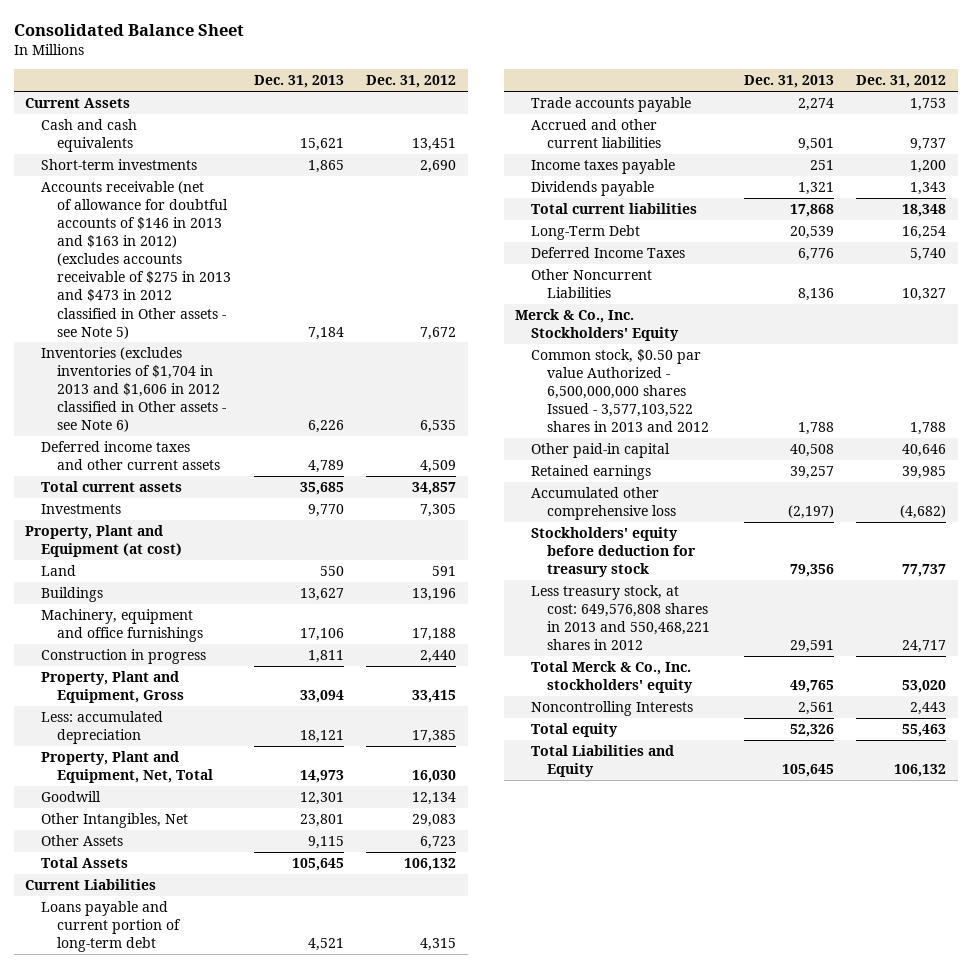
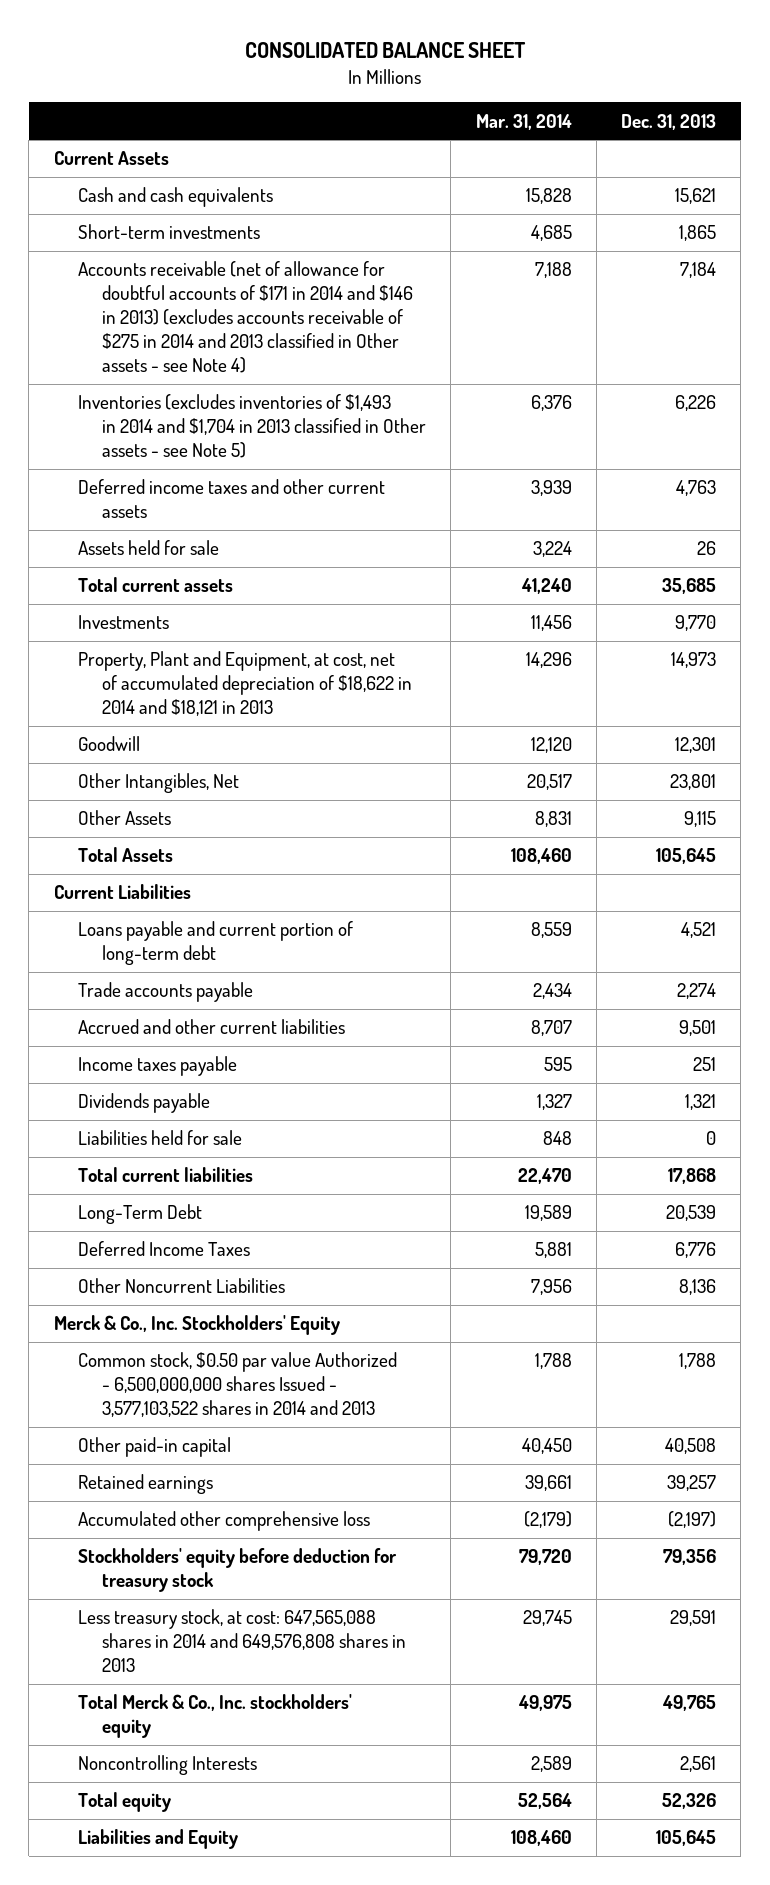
- Consolidated Balance Sheet
+ CONSOLIDATED BALANCE SHEET
- | Dec. 31, 2013 | Dec. 31, 2012
+ | Mar. 31, 2014 | Dec. 31, 2013
- Accounts receivable (net of allowance for doubtful accounts of $146 in 2013 and $163 in 2012) (excludes accounts receivable of $275 in 2013 and $473 in 2012 classified in Other assets - see Note 5) | 7,184 | 7,672
- Inventories (excludes inventories of $1,704 in 2013 and $1,606 in 2012 classified in Other assets - see Note 6) | 6,226 | 6,535
- Deferred income taxes and other current assets | 4,789 | 4,509
+ Accounts receivable (net of allowance for doubtful accounts of $171 in 2014 and $146 in 2013) (excludes accounts receivable of $275 in 2014 and 2013 classified in Other assets - see Note 4) | 7,188 | 7,184
+ Inventories (excludes inventories of $1,493 in 2014 and $1,704 in 2013 classified in Other assets - see Note 5) | 6,376 | 6,226
+ Deferred income taxes and other current assets | 3,939 | 4,763
+ Assets held for sale | 3,224 | 26
- Property, Plant and Equipment (at cost)
- Land | 550 | 591
- Buildings | 13,627 | 13,196
- Machinery, equipment and office furnishings | 17,106 | 17,188
- Construction in progress | 1,811 | 2,440
- Property, Plant and Equipment, Gross | 33,094 | 33,415
- Less: accumulated depreciation | 18,121 | 17,385
- Property, Plant and Equipment, Net, Total | 14,973 | 16,030
+ Property, Plant and Equipment, at cost, net of accumulated depreciation of $18,622 in 2014 and $18,121 in 2013 | 14,296 | 14,973
+ Liabilities held for sale | 848 | 0
- Common stock, $0.50 par value Authorized - 6,500,000,000 shares Issued - 3,577,103,522 shares in 2013 and 2012 | 1,788 | 1,788
+ Common stock, $0.50 par value Authorized - 6,500,000,000 shares Issued - 3,577,103,522 shares in 2014 and 2013 | 1,788 | 1,788
- Less treasury stock, at cost: 649,576,808 shares in 2013 and 550,468,221 shares in 2012 | 29,591 | 24,717
+ Less treasury stock, at cost: 647,565,088 shares in 2014 and 649,576,808 shares in 2013 | 29,745 | 29,591
- Total Liabilities and Equity | 105,645 | 106,132
+ Liabilities and Equity | 108,460 | 105,645

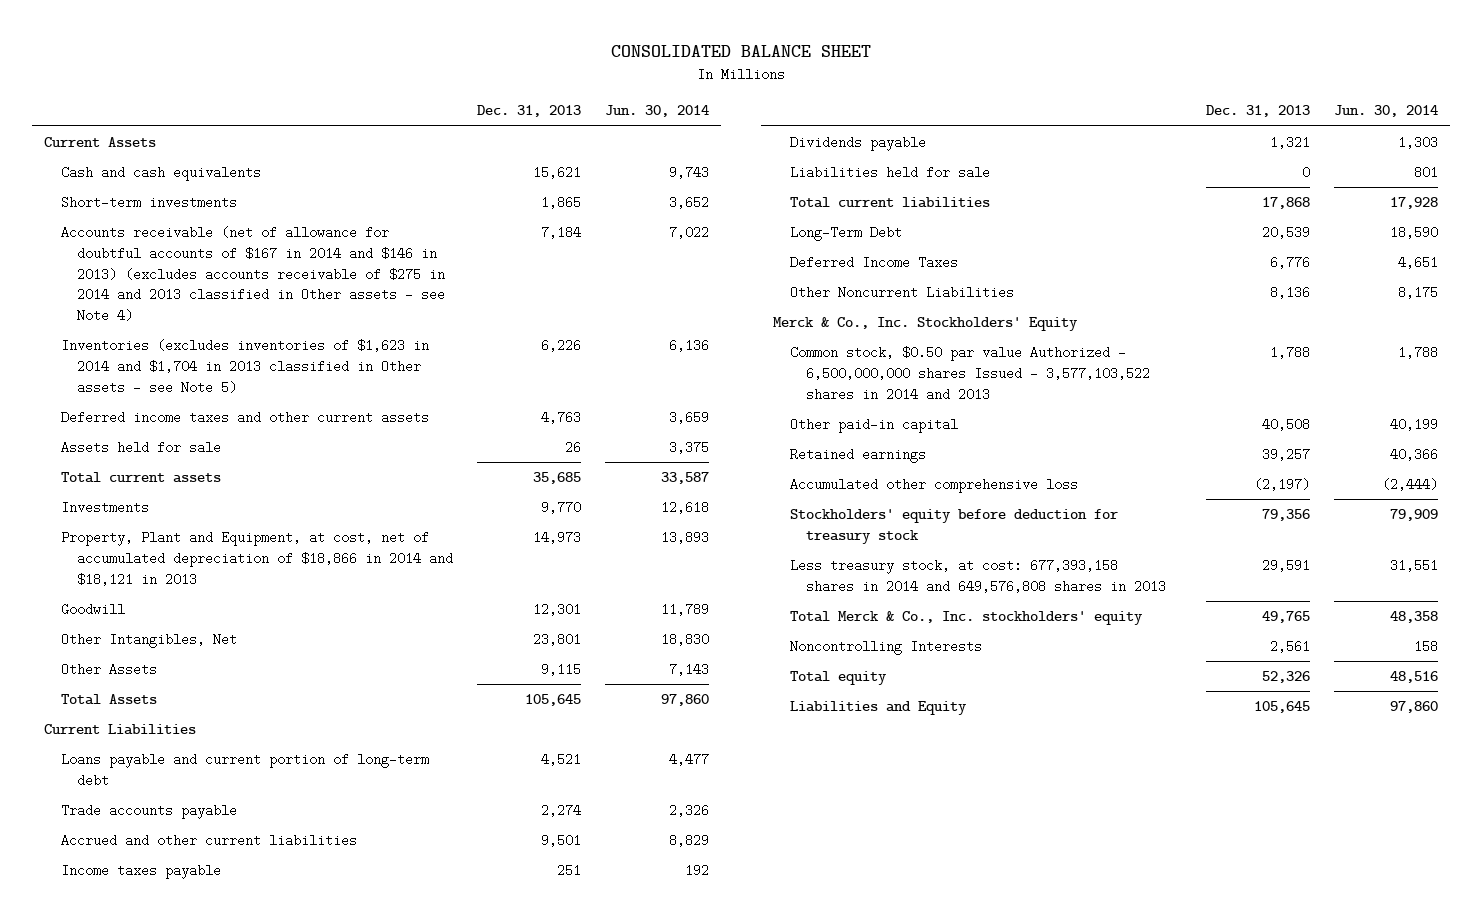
- | Mar. 31, 2014 | Dec. 31, 2013
+ | Dec. 31, 2013 | Jun. 30, 2014
- Accounts receivable (net of allowance for doubtful accounts of $171 in 2014 and $146 in 2013) (excludes accounts receivable of $275 in 2014 and 2013 classified in Other assets - see Note 4) | 7,188 | 7,184
- Inventories (excludes inventories of $1,493 in 2014 and $1,704 in 2013 classified in Other assets - see Note 5) | 6,376 | 6,226
+ Accounts receivable (net of allowance for doubtful accounts of $167 in 2014 and $146 in 2013) (excludes accounts receivable of $275 in 2014 and 2013 classified in Other assets - see Note 4) | 7,184 | 7,022
+ Inventories (excludes inventories of $1,623 in 2014 and $1,704 in 2013 classified in Other assets - see Note 5) | 6,226 | 6,136
- Property, Plant and Equipment, at cost, net of accumulated depreciation of $18,622 in 2014 and $18,121 in 2013 | 14,296 | 14,973
+ Property, Plant and Equipment, at cost, net of accumulated depreciation of $18,866 in 2014 and $18,121 in 2013 | 14,973 | 13,893
- Less treasury stock, at cost: 647,565,088 shares in 2014 and 649,576,808 shares in 2013 | 29,745 | 29,591
+ Less treasury stock, at cost: 677,393,158 shares in 2014 and 649,576,808 shares in 2013 | 29,591 | 31,551

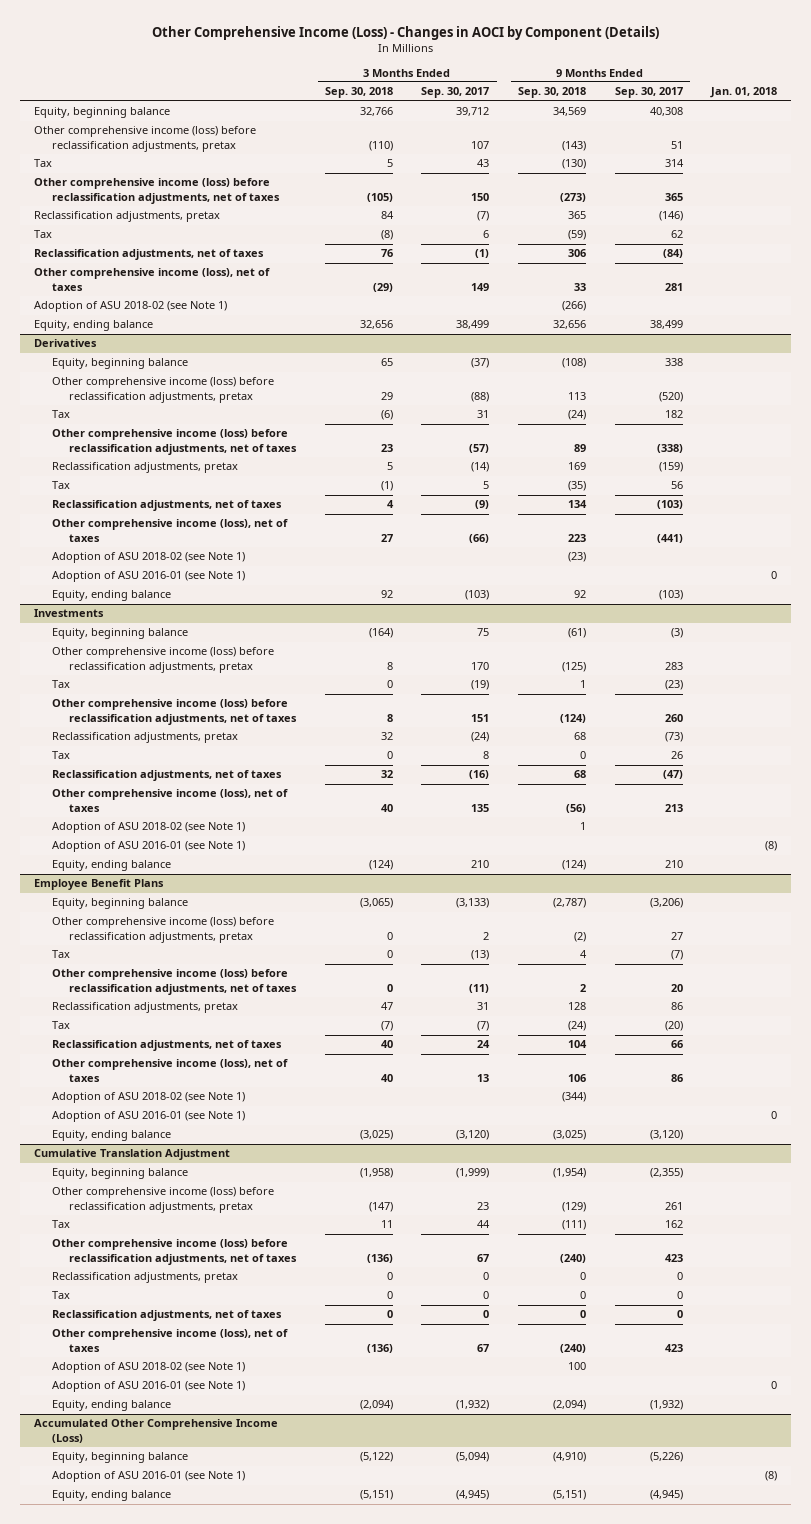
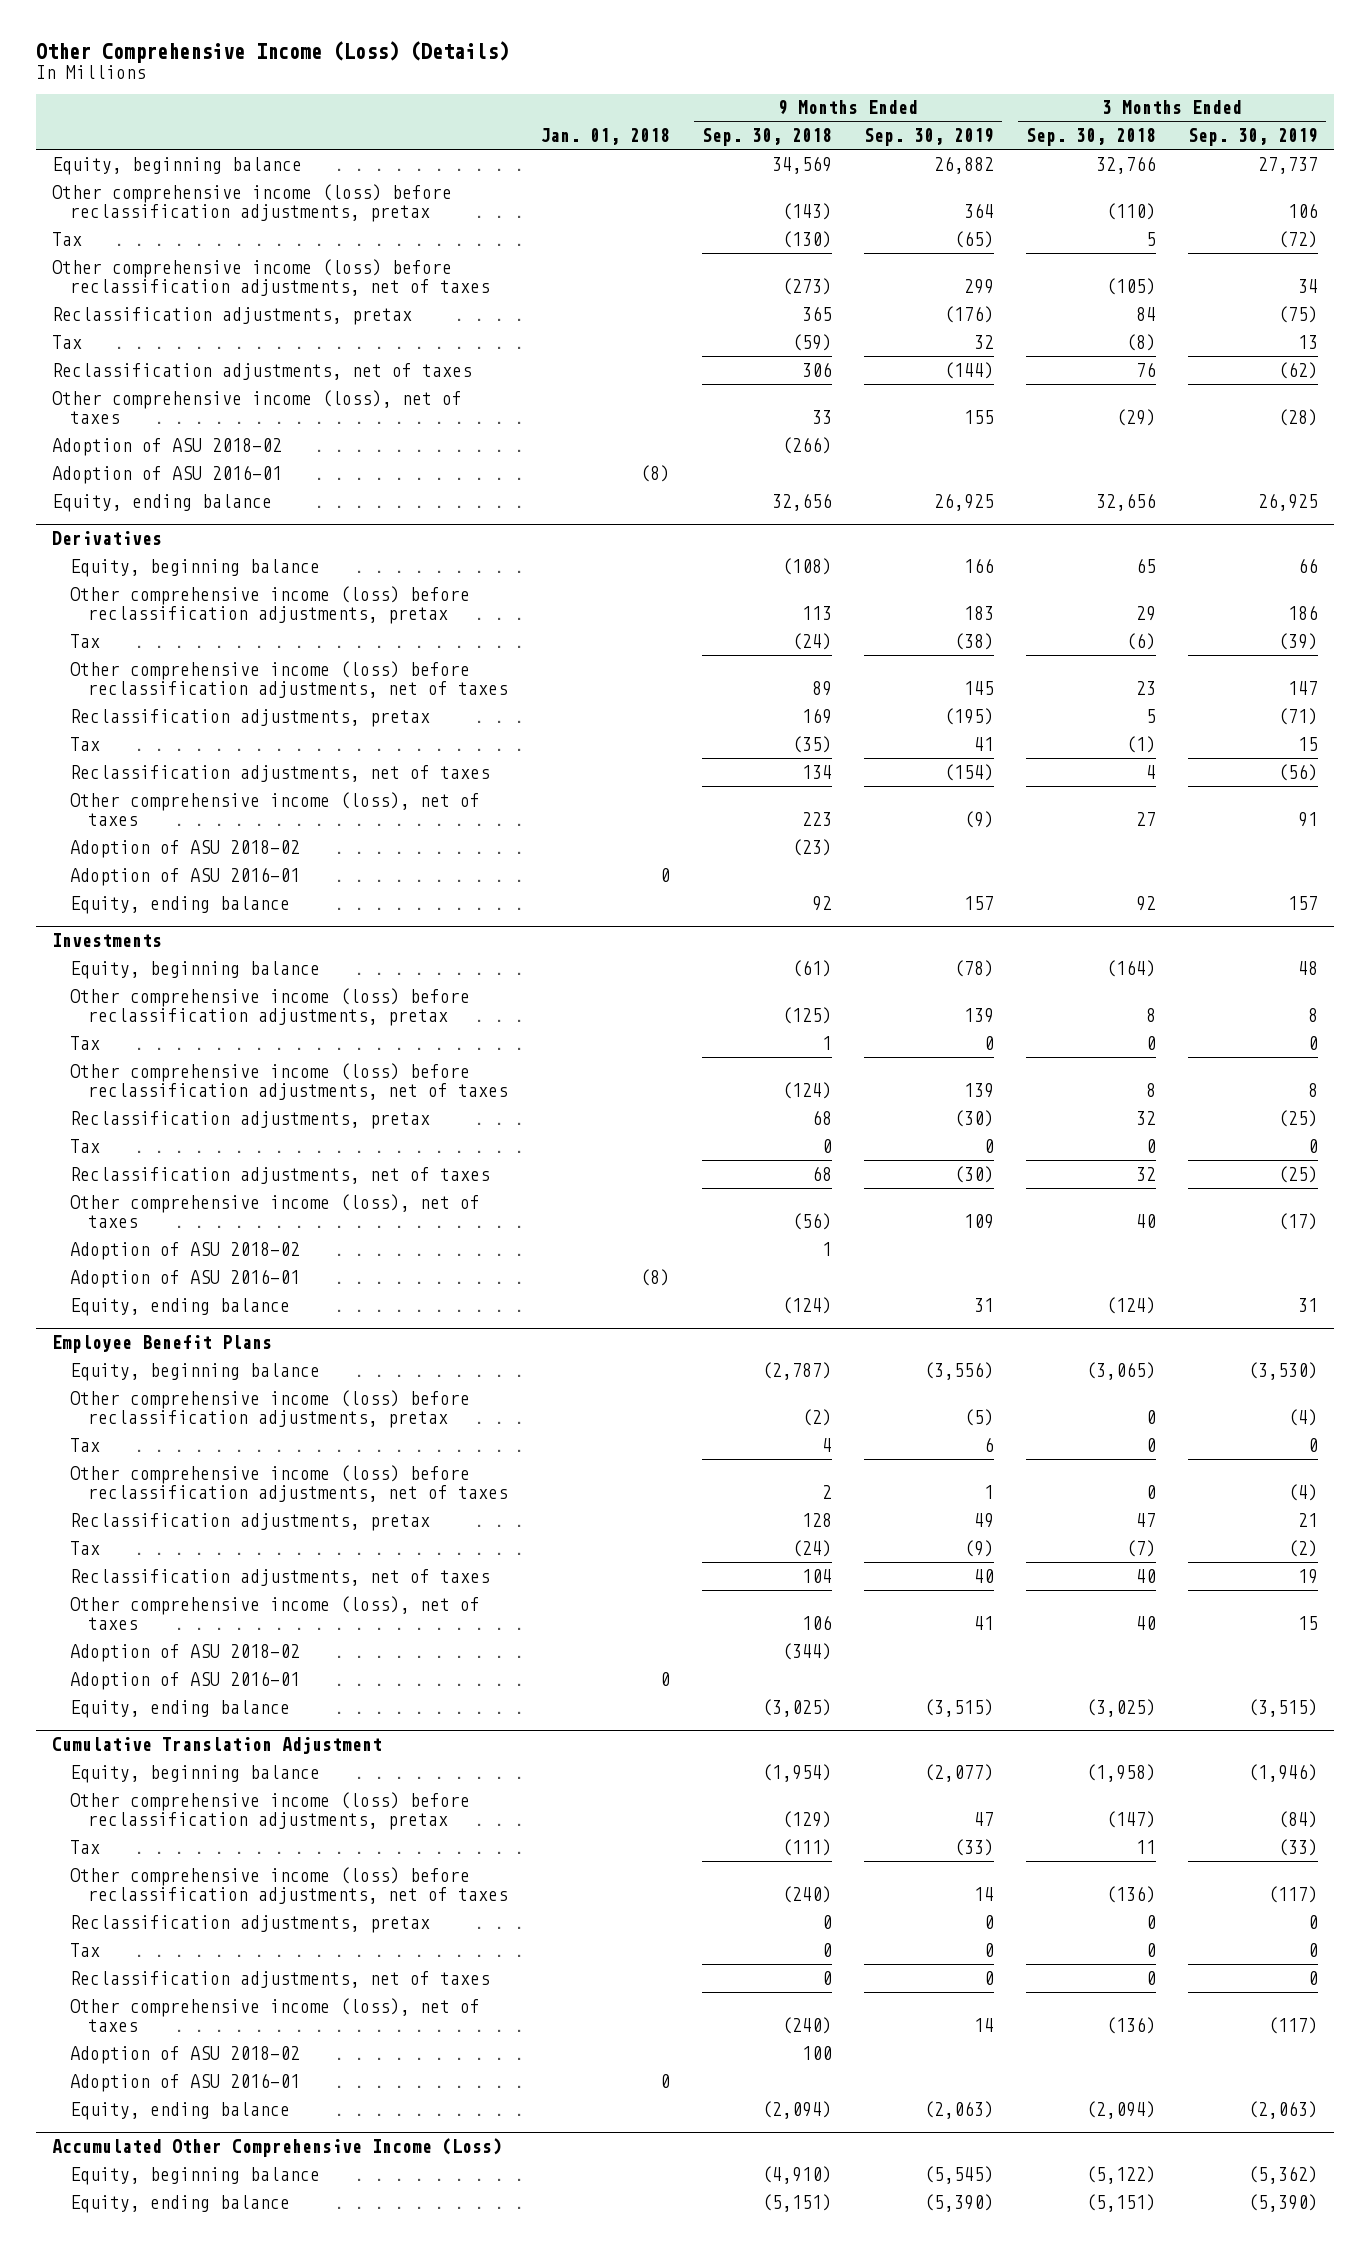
- Other Comprehensive Income (Loss) - Changes in AOCI by Component (Details)
+ Other Comprehensive Income (Loss) (Details)
- | 3 Months Ended Sep. 30, 2018 | 3 Months Ended Sep. 30, 2017 | 9 Months Ended Sep. 30, 2018 | 9 Months Ended Sep. 30, 2017 | Jan. 01, 2018
+ | Jan. 01, 2018 | 9 Months Ended Sep. 30, 2018 | 9 Months Ended Sep. 30, 2019 | 3 Months Ended Sep. 30, 2018 | 3 Months Ended Sep. 30, 2019
- Adoption of ASU 2018-02 (see Note 1) | | | (266) | |
+ Adoption of ASU 2018-02 | | (266) | | |
+ Adoption of ASU 2016-01 | (8) | | | |
@ Derivatives
- Adoption of ASU 2018-02 (see Note 1) | | | (23) | |
- Adoption of ASU 2016-01 (see Note 1) | | | | | 0
+ Adoption of ASU 2018-02 | | (23) | | |
+ Adoption of ASU 2016-01 | 0 | | | |
@ Investments
- Adoption of ASU 2018-02 (see Note 1) | | | 1 | |
- Adoption of ASU 2016-01 (see Note 1) | | | | | (8)
+ Adoption of ASU 2018-02 | | 1 | | |
+ Adoption of ASU 2016-01 | (8) | | | |
@ Employee Benefit Plans
- Adoption of ASU 2018-02 (see Note 1) | | | (344) | |
- Adoption of ASU 2016-01 (see Note 1) | | | | | 0
+ Adoption of ASU 2018-02 | | (344) | | |
+ Adoption of ASU 2016-01 | 0 | | | |
@ Cumulative Translation Adjustment
- Adoption of ASU 2018-02 (see Note 1) | | | 100 | |
- Adoption of ASU 2016-01 (see Note 1) | | | | | 0
+ Adoption of ASU 2018-02 | | 100 | | |
+ Adoption of ASU 2016-01 | 0 | | | |
@ Accumulated Other Comprehensive Income (Loss)
- Adoption of ASU 2016-01 (see Note 1) | | | | | (8)

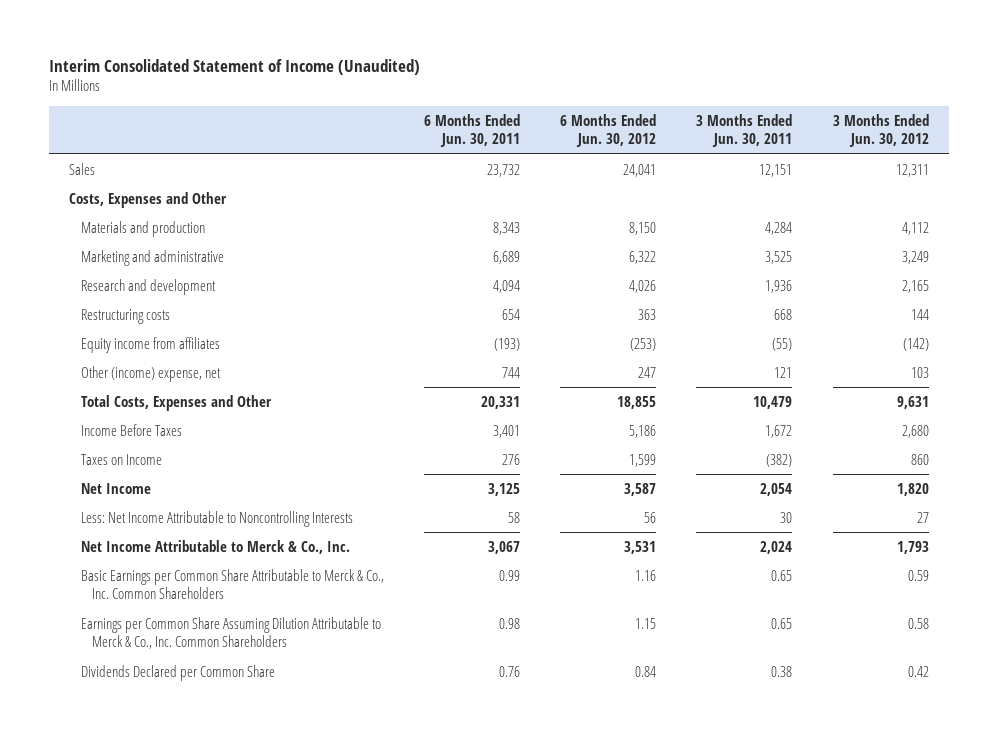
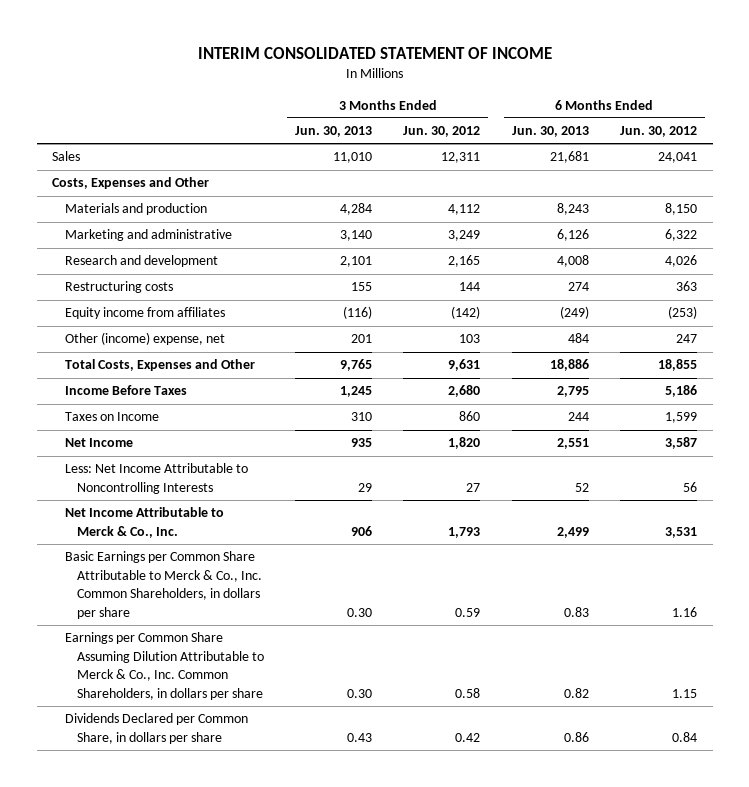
- Interim Consolidated Statement of Income (Unaudited)
+ INTERIM CONSOLIDATED STATEMENT OF INCOME
- | 6 Months Ended Jun. 30, 2011 | 6 Months Ended Jun. 30, 2012 | 3 Months Ended Jun. 30, 2011 | 3 Months Ended Jun. 30, 2012
+ | 3 Months Ended Jun. 30, 2013 | 3 Months Ended Jun. 30, 2012 | 6 Months Ended Jun. 30, 2013 | 6 Months Ended Jun. 30, 2012
- Basic Earnings per Common Share Attributable to Merck & Co., Inc. Common Shareholders | 0.99 | 1.16 | 0.65 | 0.59
- Earnings per Common Share Assuming Dilution Attributable to Merck & Co., Inc. Common Shareholders | 0.98 | 1.15 | 0.65 | 0.58
- Dividends Declared per Common Share | 0.76 | 0.84 | 0.38 | 0.42
+ Basic Earnings per Common Share Attributable to Merck & Co., Inc. Common Shareholders, in dollars per share | 0.30 | 0.59 | 0.83 | 1.16
+ Earnings per Common Share Assuming Dilution Attributable to Merck & Co., Inc. Common Shareholders, in dollars per share | 0.30 | 0.58 | 0.82 | 1.15
+ Dividends Declared per Common Share, in dollars per share | 0.43 | 0.42 | 0.86 | 0.84

